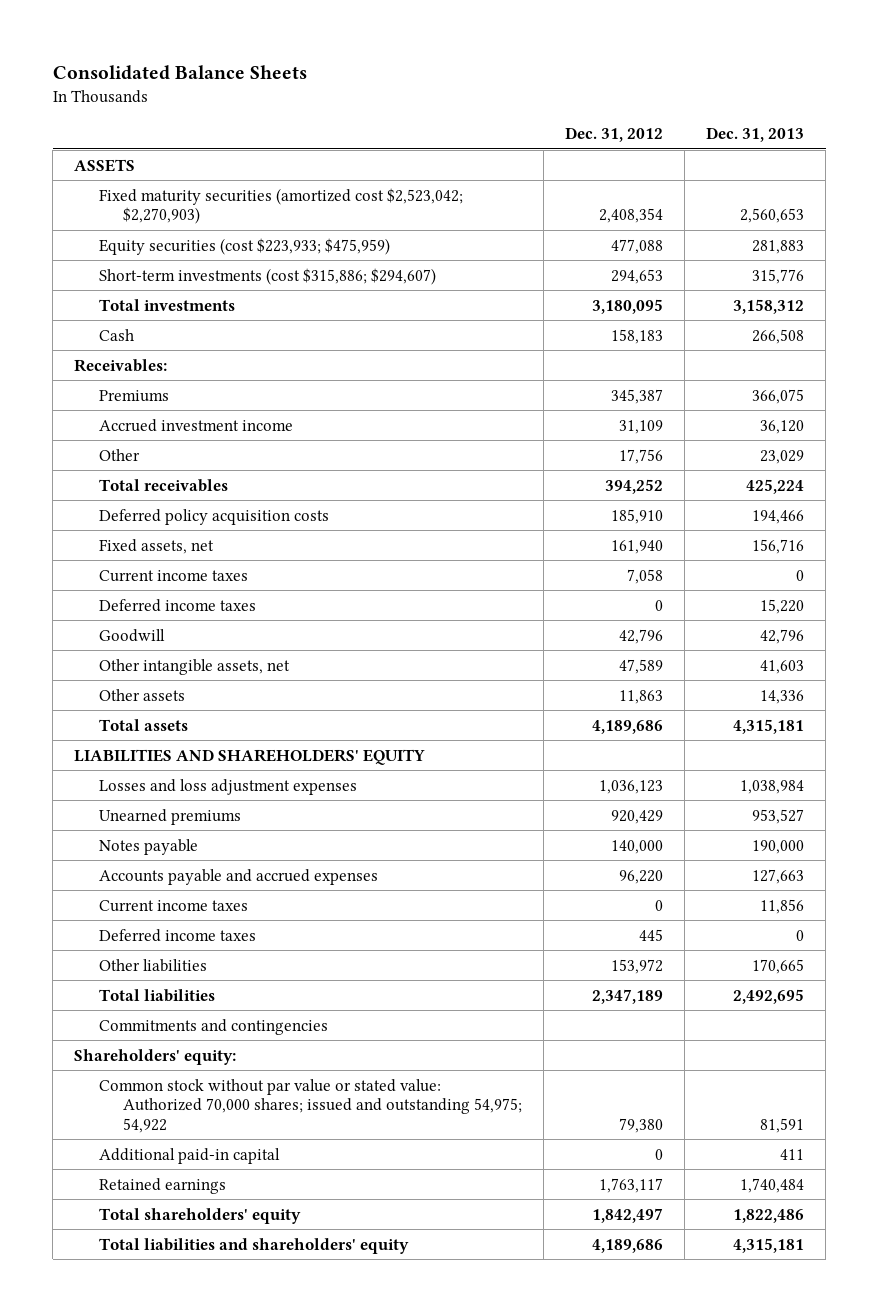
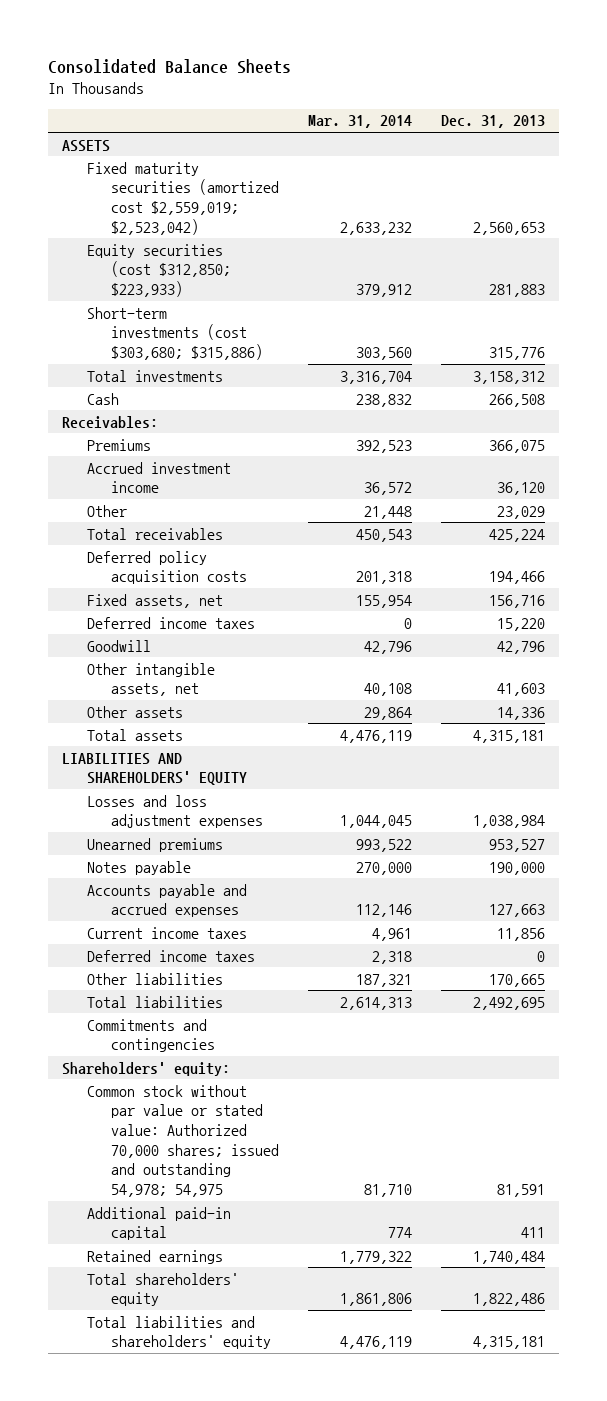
- | Dec. 31, 2012 | Dec. 31, 2013
+ | Mar. 31, 2014 | Dec. 31, 2013
- Fixed maturity securities (amortized cost $2,523,042; $2,270,903) | 2,408,354 | 2,560,653
- Equity securities (cost $223,933; $475,959) | 477,088 | 281,883
- Short-term investments (cost $315,886; $294,607) | 294,653 | 315,776
+ Fixed maturity securities (amortized cost $2,559,019; $2,523,042) | 2,633,232 | 2,560,653
+ Equity securities (cost $312,850; $223,933) | 379,912 | 281,883
+ Short-term investments (cost $303,680; $315,886) | 303,560 | 315,776
- Current income taxes | 7,058 | 0
- Common stock without par value or stated value: Authorized 70,000 shares; issued and outstanding 54,975; 54,922 | 79,380 | 81,591
+ Common stock without par value or stated value: Authorized 70,000 shares; issued and outstanding 54,978; 54,975 | 81,710 | 81,591

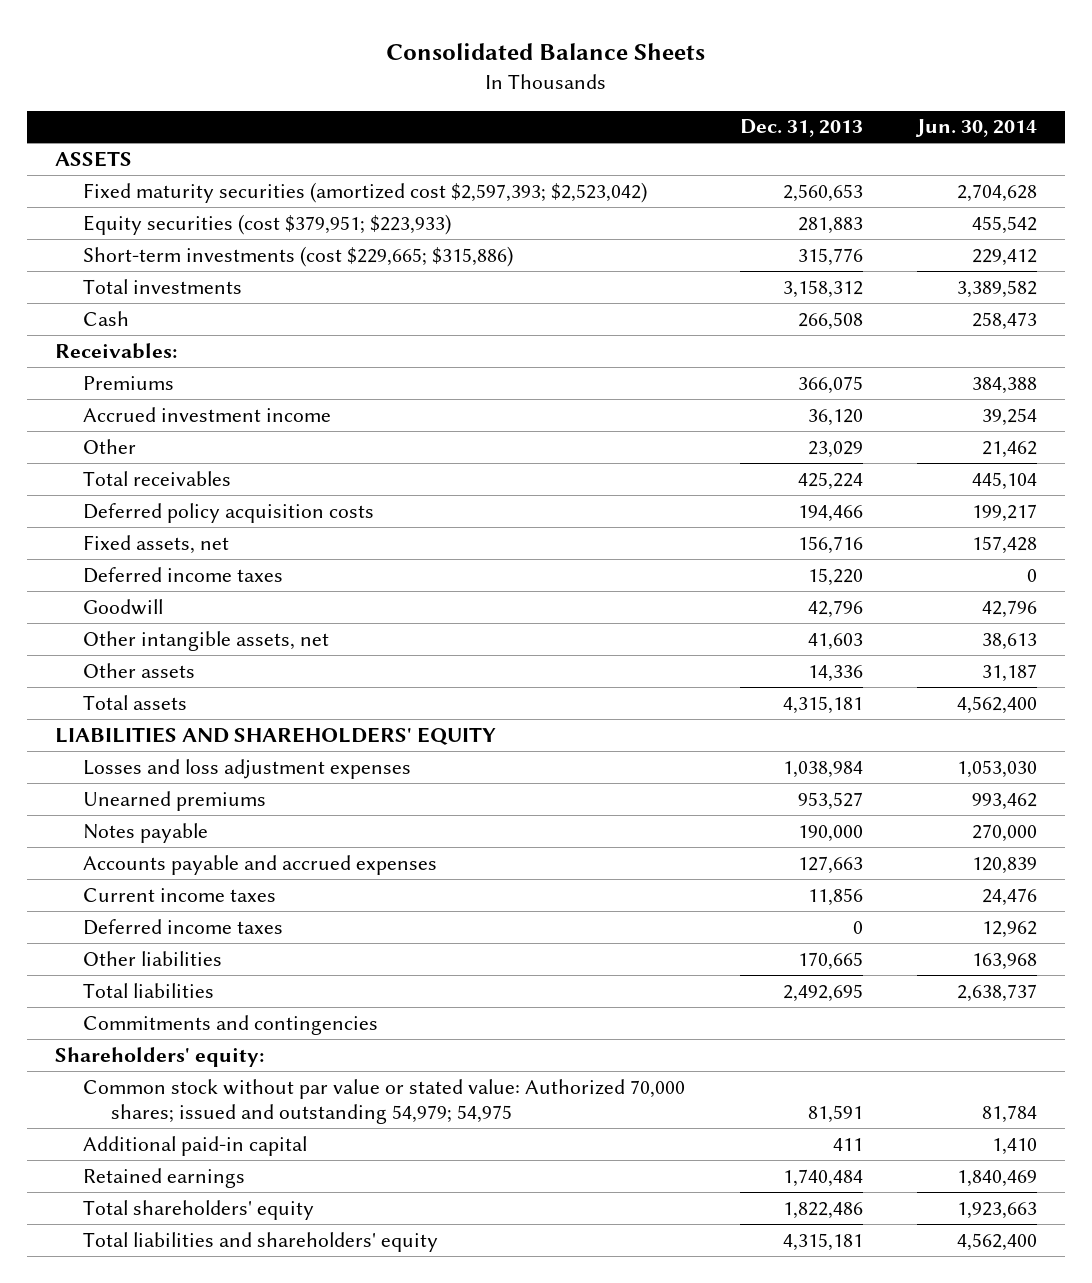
- | Mar. 31, 2014 | Dec. 31, 2013
+ | Dec. 31, 2013 | Jun. 30, 2014
- Fixed maturity securities (amortized cost $2,559,019; $2,523,042) | 2,633,232 | 2,560,653
- Equity securities (cost $312,850; $223,933) | 379,912 | 281,883
- Short-term investments (cost $303,680; $315,886) | 303,560 | 315,776
+ Fixed maturity securities (amortized cost $2,597,393; $2,523,042) | 2,560,653 | 2,704,628
+ Equity securities (cost $379,951; $223,933) | 281,883 | 455,542
+ Short-term investments (cost $229,665; $315,886) | 315,776 | 229,412
- Common stock without par value or stated value: Authorized 70,000 shares; issued and outstanding 54,978; 54,975 | 81,710 | 81,591
+ Common stock without par value or stated value: Authorized 70,000 shares; issued and outstanding 54,979; 54,975 | 81,591 | 81,784

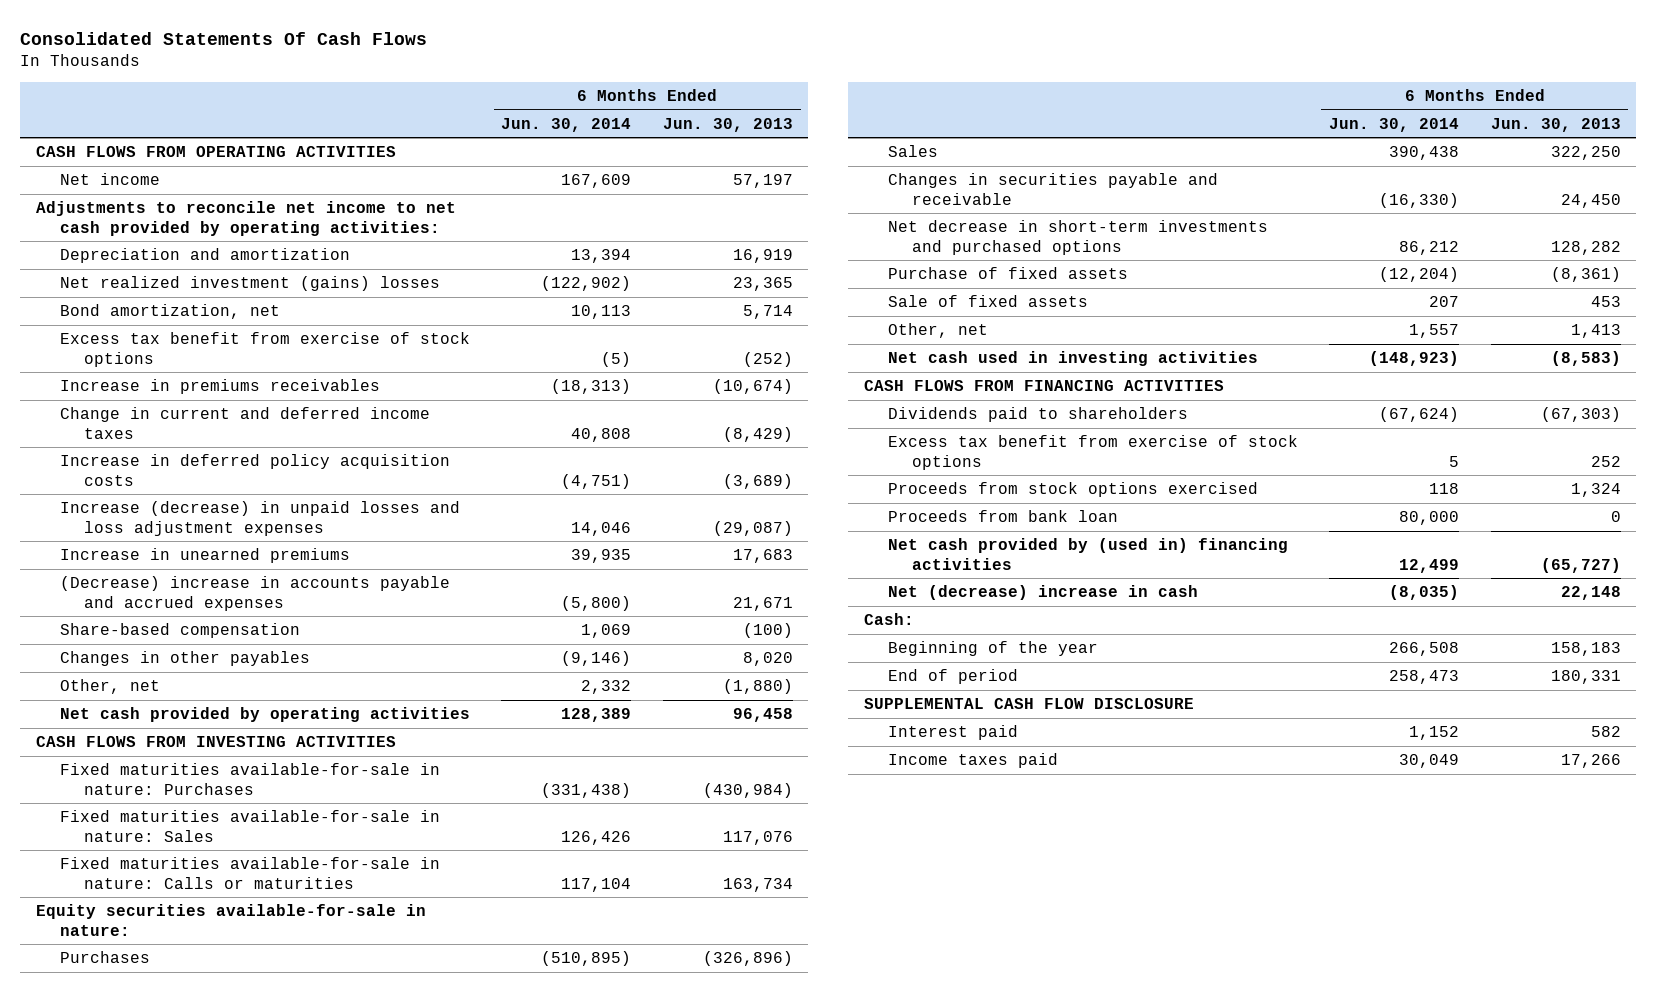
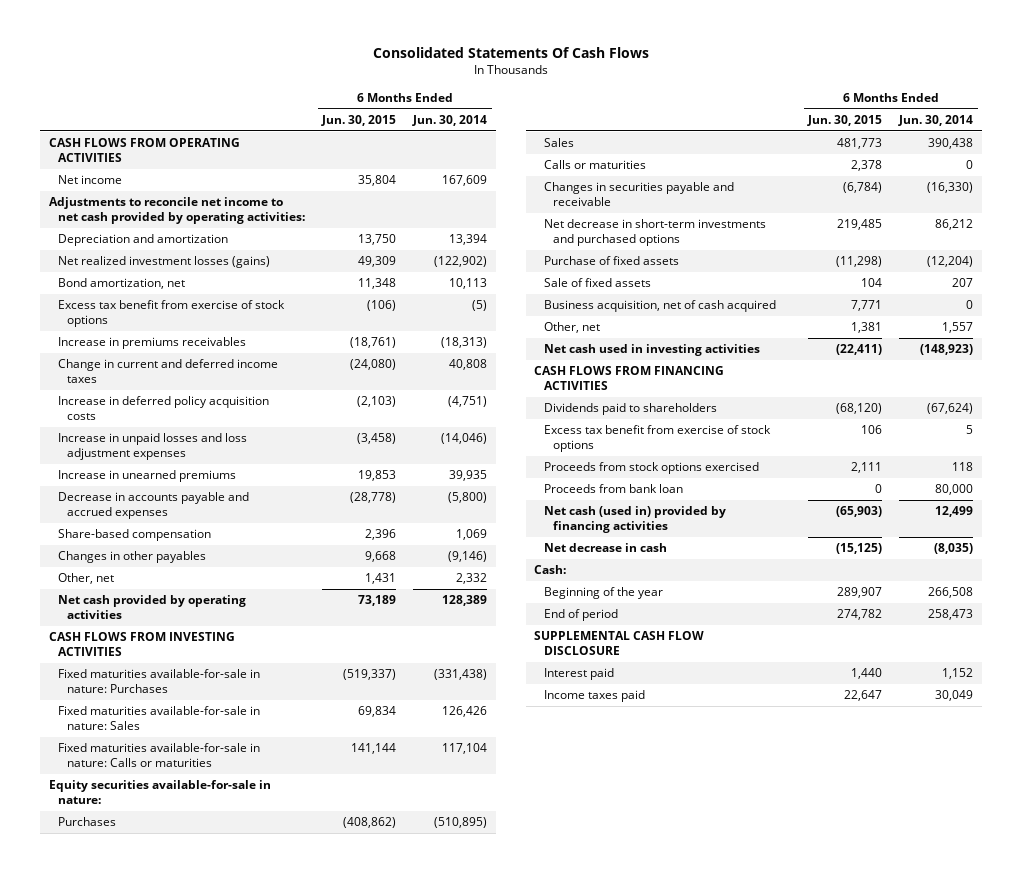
- | 6 Months Ended Jun. 30, 2014 | 6 Months Ended Jun. 30, 2013
+ | 6 Months Ended Jun. 30, 2015 | 6 Months Ended Jun. 30, 2014
- Net realized investment (gains) losses | (122,902) | 23,365
+ Net realized investment losses (gains) | 49,309 | (122,902)
- Increase (decrease) in unpaid losses and loss adjustment expenses | 14,046 | (29,087)
+ Increase in unpaid losses and loss adjustment expenses | (3,458) | (14,046)
- (Decrease) increase in accounts payable and accrued expenses | (5,800) | 21,671
+ Decrease in accounts payable and accrued expenses | (28,778) | (5,800)
+ Calls or maturities | 2,378 | 0
+ Business acquisition, net of cash acquired | 7,771 | 0
- Net cash provided by (used in) financing activities | 12,499 | (65,727)
- Net (decrease) increase in cash | (8,035) | 22,148
+ Net cash (used in) provided by financing activities | (65,903) | 12,499
+ Net decrease in cash | (15,125) | (8,035)

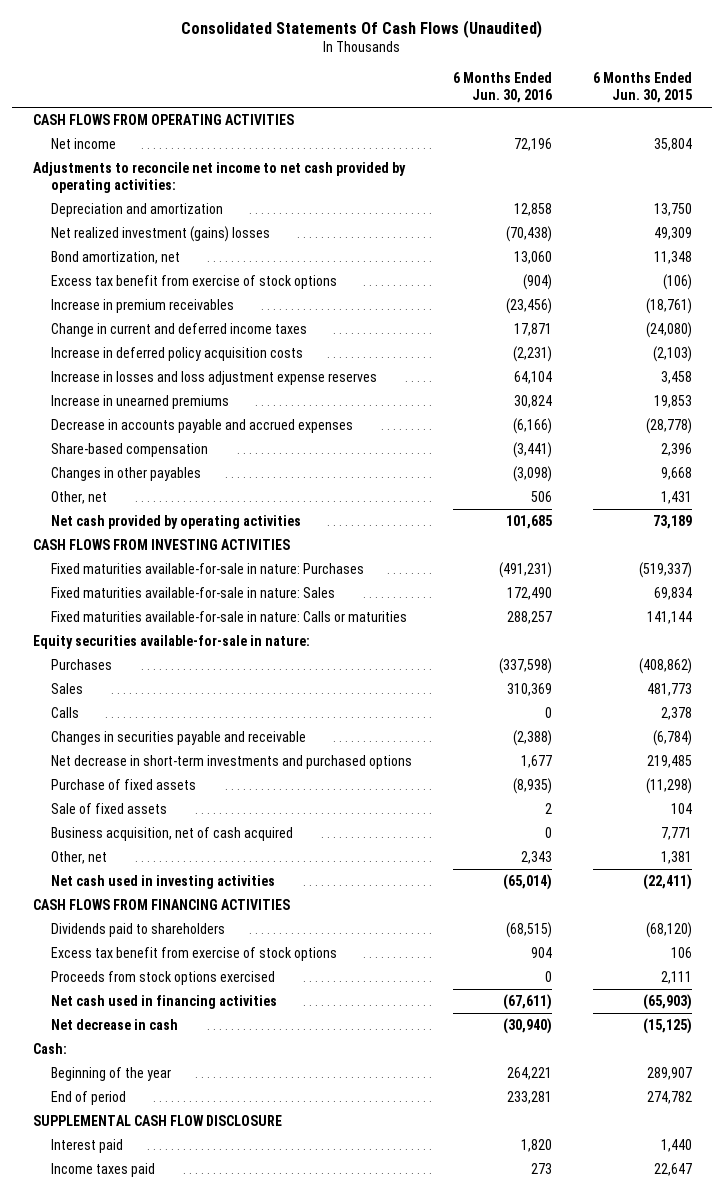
- Consolidated Statements Of Cash Flows
+ Consolidated Statements Of Cash Flows (Unaudited)
- | 6 Months Ended Jun. 30, 2015 | 6 Months Ended Jun. 30, 2014
+ | 6 Months Ended Jun. 30, 2016 | 6 Months Ended Jun. 30, 2015
- Net realized investment losses (gains) | 49,309 | (122,902)
+ Net realized investment (gains) losses | (70,438) | 49,309
- Increase in premiums receivables | (18,761) | (18,313)
+ Increase in premium receivables | (23,456) | (18,761)
- Increase in unpaid losses and loss adjustment expenses | (3,458) | (14,046)
+ Increase in losses and loss adjustment expense reserves | 64,104 | 3,458
- Calls or maturities | 2,378 | 0
+ Calls | 0 | 2,378
- Proceeds from bank loan | 0 | 80,000
- Net cash (used in) provided by financing activities | (65,903) | 12,499
+ Net cash used in financing activities | (67,611) | (65,903)

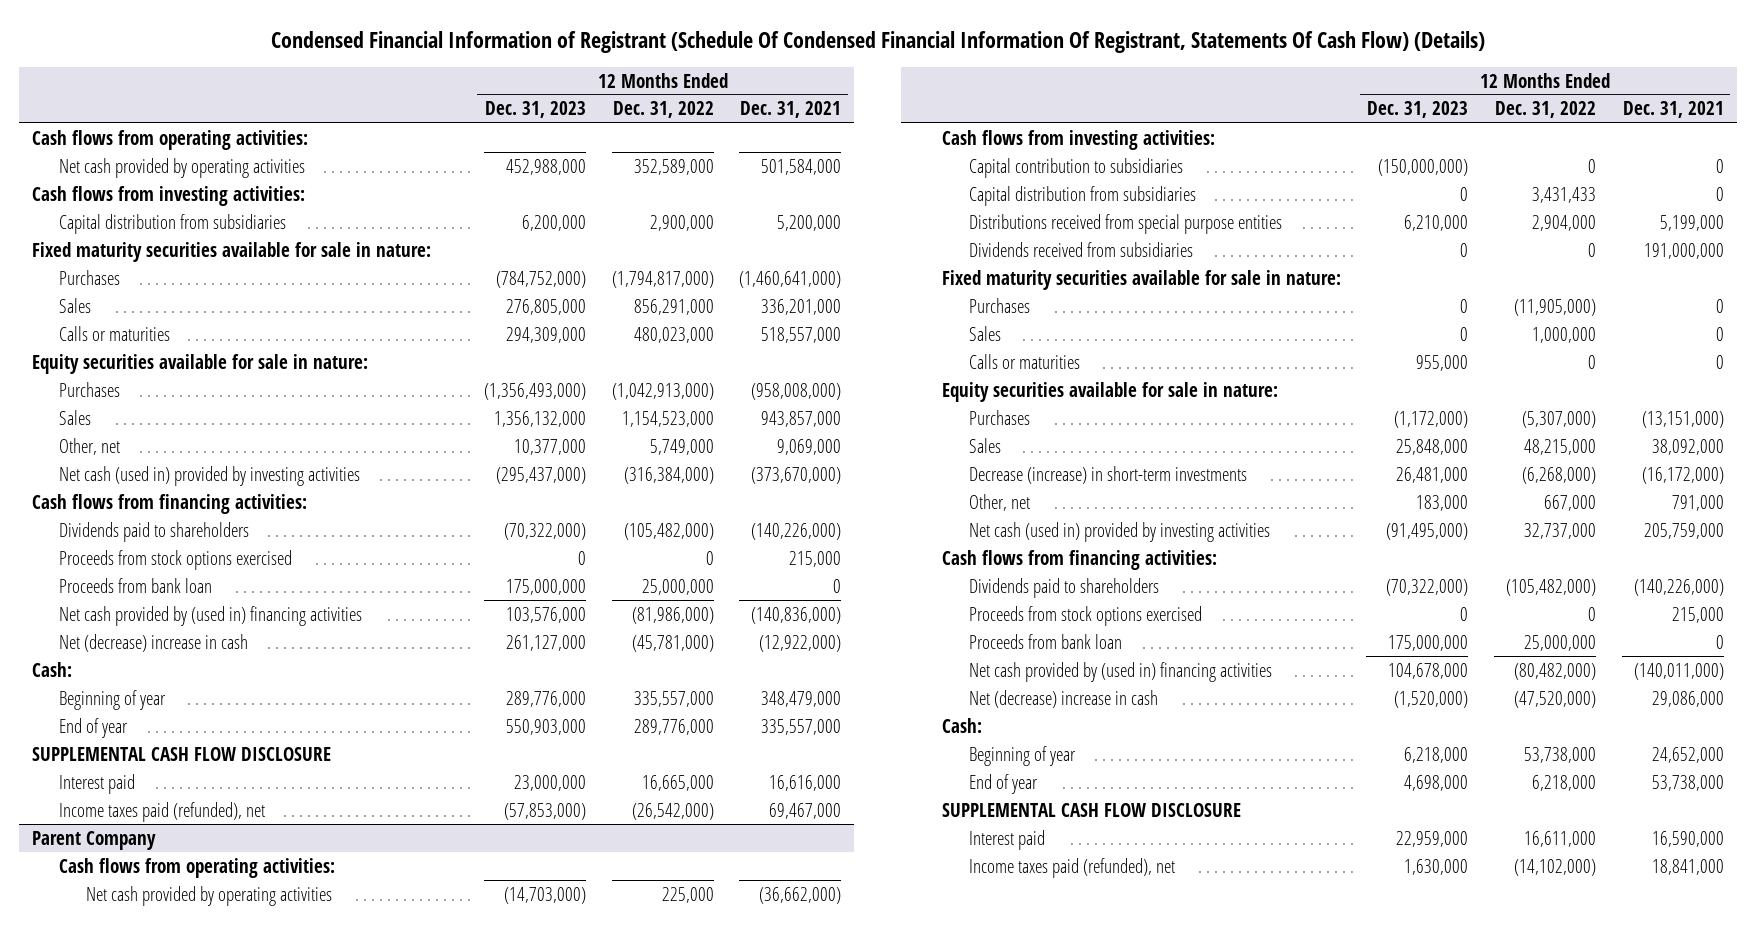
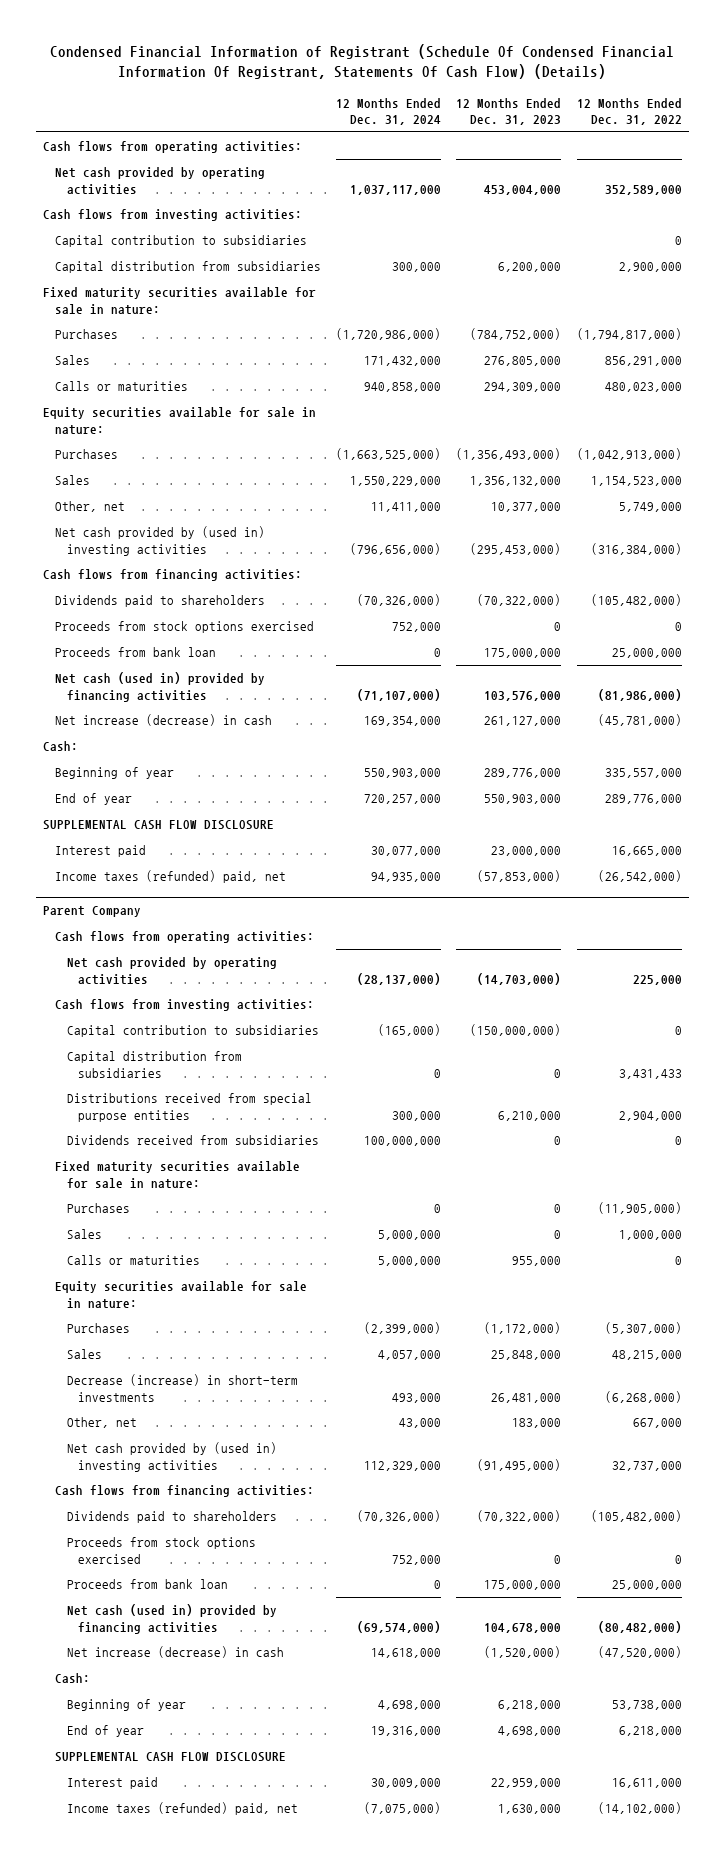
- | 12 Months Ended Dec. 31, 2023 | 12 Months Ended Dec. 31, 2022 | 12 Months Ended Dec. 31, 2021
+ | 12 Months Ended Dec. 31, 2024 | 12 Months Ended Dec. 31, 2023 | 12 Months Ended Dec. 31, 2022
- Net cash provided by operating activities | 452,988,000 | 352,589,000 | 501,584,000
+ Net cash provided by operating activities | 1,037,117,000 | 453,004,000 | 352,589,000
+ Capital contribution to subsidiaries | | | 0
- Net cash (used in) provided by investing activities | (295,437,000) | (316,384,000) | (373,670,000)
+ Net cash provided by (used in) investing activities | (796,656,000) | (295,453,000) | (316,384,000)
- Net cash provided by (used in) financing activities | 103,576,000 | (81,986,000) | (140,836,000)
- Net (decrease) increase in cash | 261,127,000 | (45,781,000) | (12,922,000)
+ Net cash (used in) provided by financing activities | (71,107,000) | 103,576,000 | (81,986,000)
+ Net increase (decrease) in cash | 169,354,000 | 261,127,000 | (45,781,000)
- Income taxes paid (refunded), net | (57,853,000) | (26,542,000) | 69,467,000
+ Income taxes (refunded) paid, net | 94,935,000 | (57,853,000) | (26,542,000)
@ Parent Company
- Net cash (used in) provided by investing activities | (91,495,000) | 32,737,000 | 205,759,000
+ Net cash provided by (used in) investing activities | 112,329,000 | (91,495,000) | 32,737,000
- Net cash provided by (used in) financing activities | 104,678,000 | (80,482,000) | (140,011,000)
- Net (decrease) increase in cash | (1,520,000) | (47,520,000) | 29,086,000
+ Net cash (used in) provided by financing activities | (69,574,000) | 104,678,000 | (80,482,000)
+ Net increase (decrease) in cash | 14,618,000 | (1,520,000) | (47,520,000)
- Income taxes paid (refunded), net | 1,630,000 | (14,102,000) | 18,841,000
+ Income taxes (refunded) paid, net | (7,075,000) | 1,630,000 | (14,102,000)

